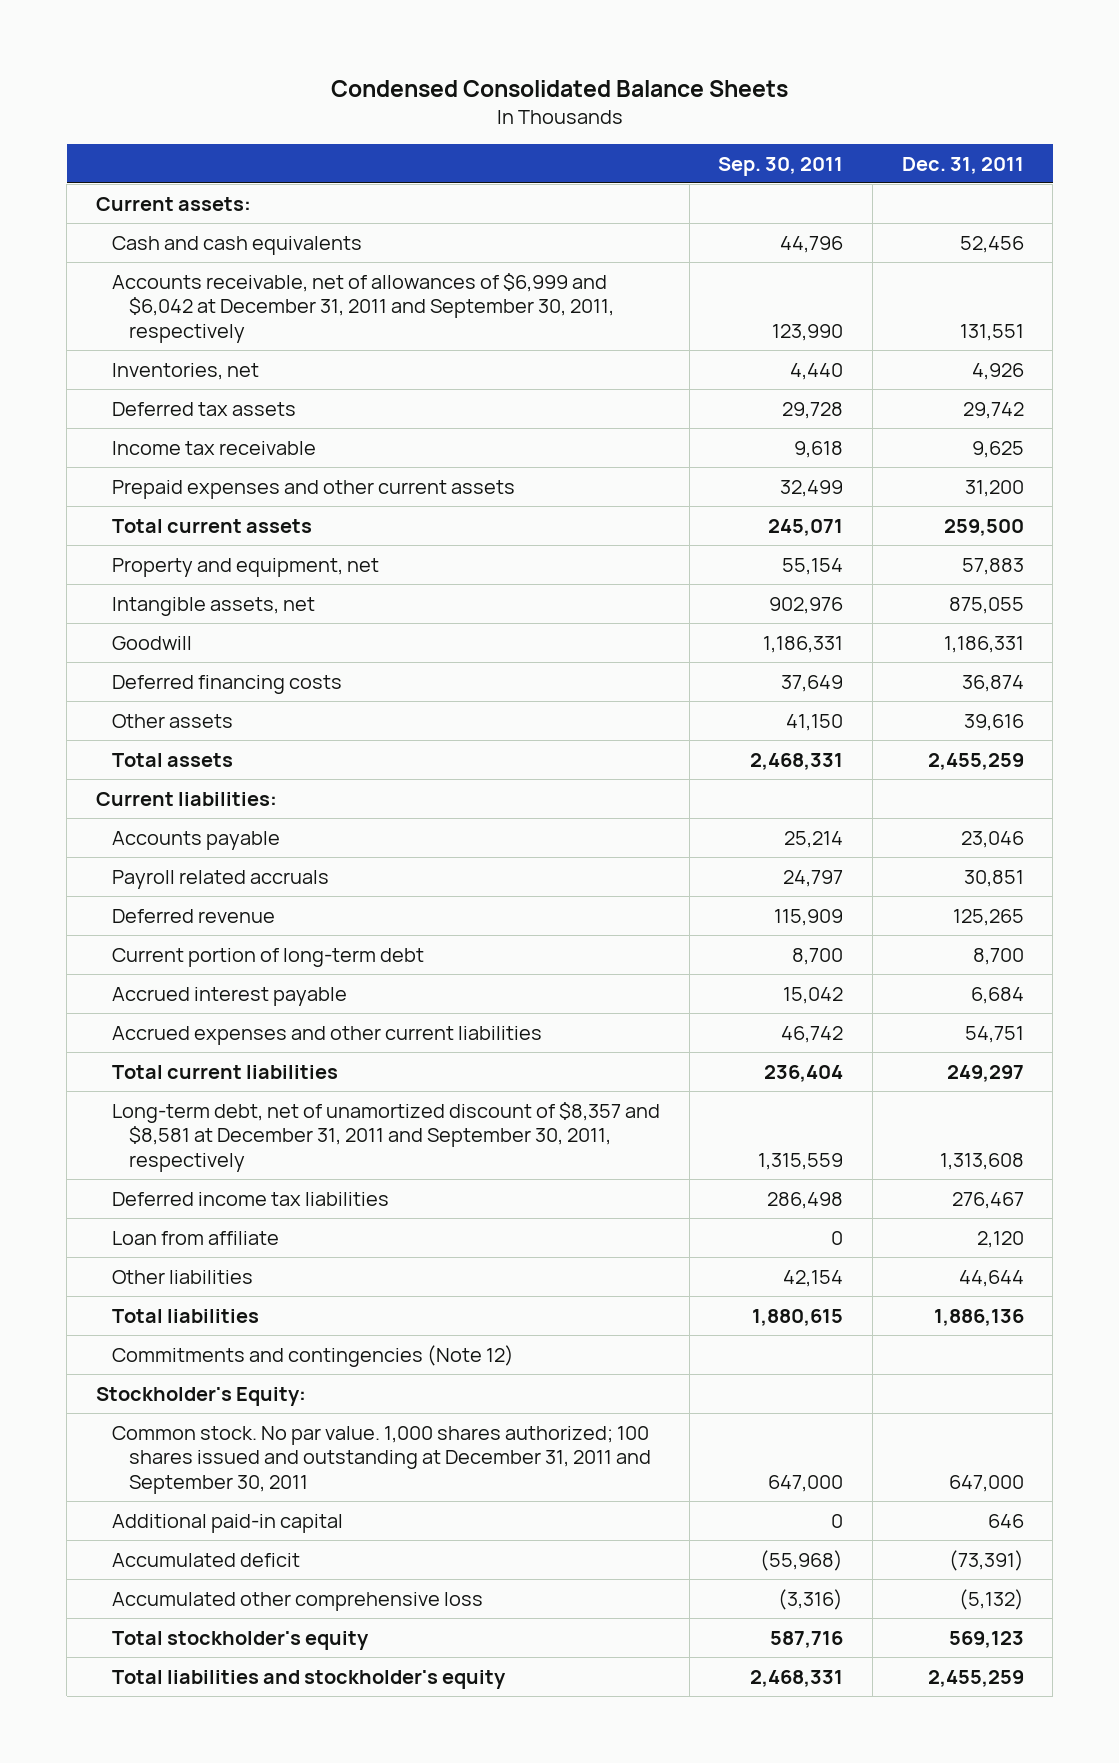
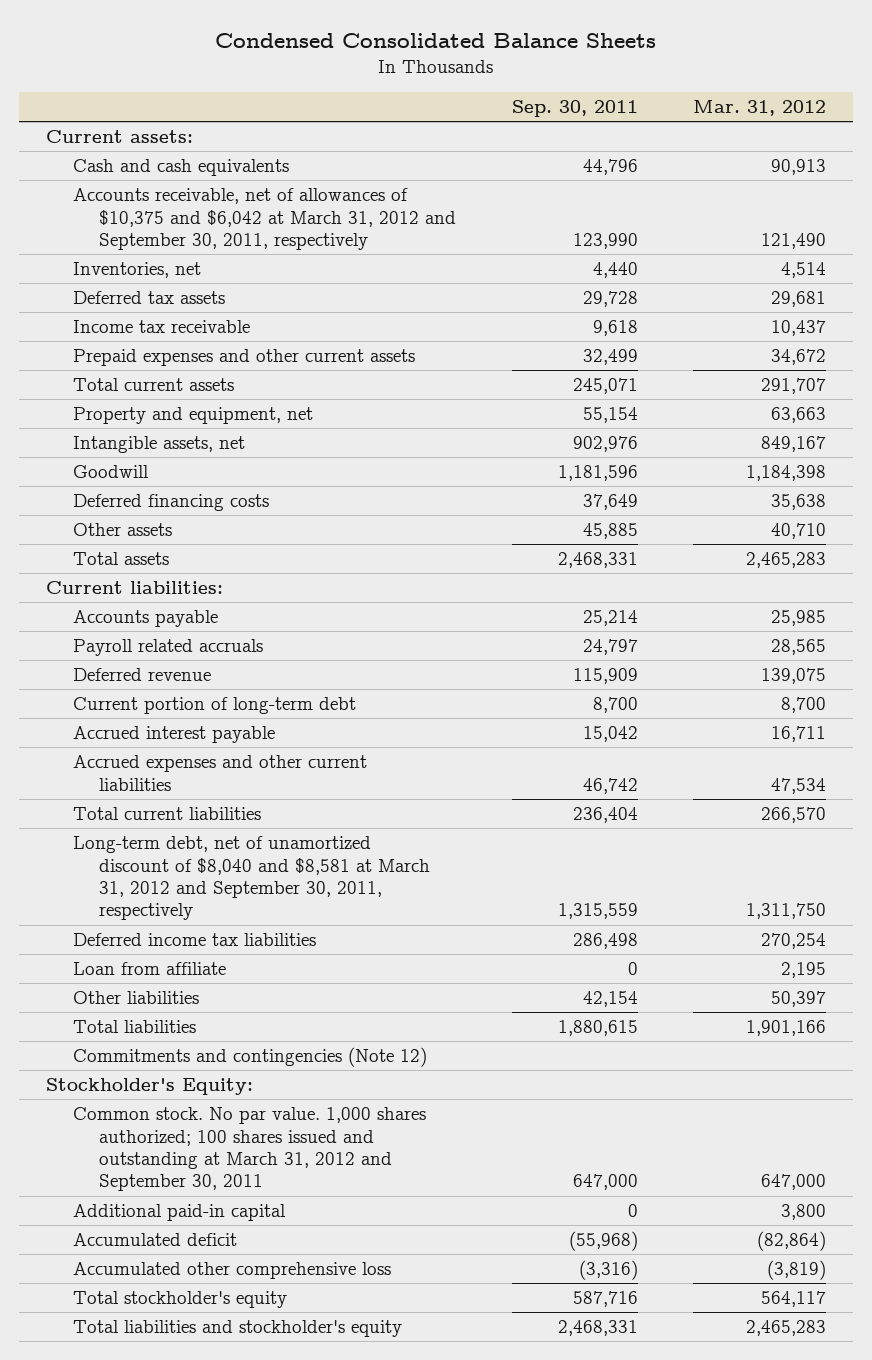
- | Sep. 30, 2011 | Dec. 31, 2011
+ | Sep. 30, 2011 | Mar. 31, 2012
- Accounts receivable, net of allowances of $6,999 and $6,042 at December 31, 2011 and September 30, 2011, respectively | 123,990 | 131,551
+ Accounts receivable, net of allowances of $10,375 and $6,042 at March 31, 2012 and September 30, 2011, respectively | 123,990 | 121,490
- Goodwill | 1,186,331 | 1,186,331
+ Goodwill | 1,181,596 | 1,184,398
- Other assets | 41,150 | 39,616
+ Other assets | 45,885 | 40,710
- Long-term debt, net of unamortized discount of $8,357 and $8,581 at December 31, 2011 and September 30, 2011, respectively | 1,315,559 | 1,313,608
+ Long-term debt, net of unamortized discount of $8,040 and $8,581 at March 31, 2012 and September 30, 2011, respectively | 1,315,559 | 1,311,750
- Common stock. No par value. 1,000 shares authorized; 100 shares issued and outstanding at December 31, 2011 and September 30, 2011 | 647,000 | 647,000
+ Common stock. No par value. 1,000 shares authorized; 100 shares issued and outstanding at March 31, 2012 and September 30, 2011 | 647,000 | 647,000

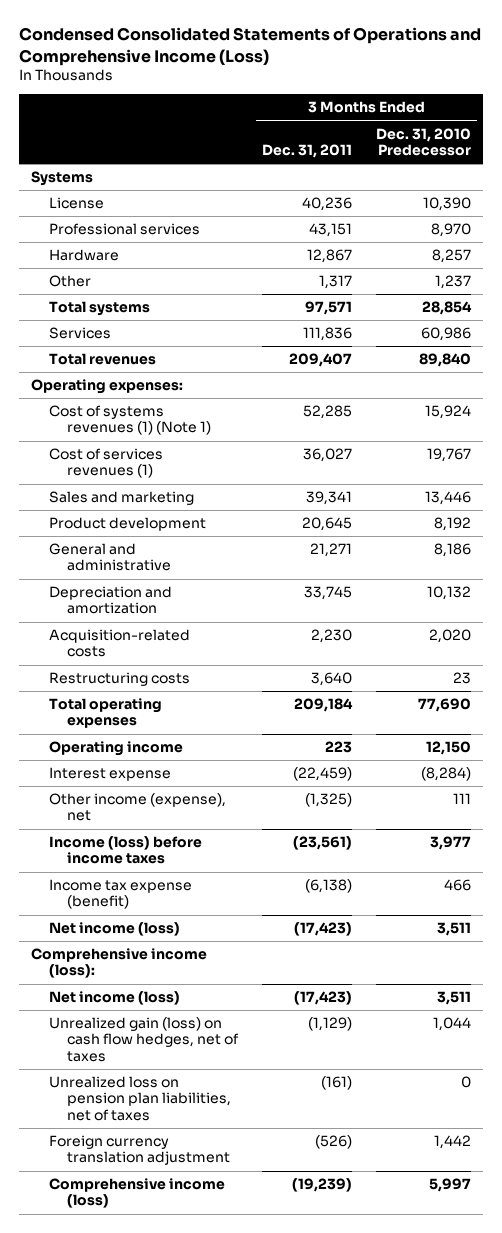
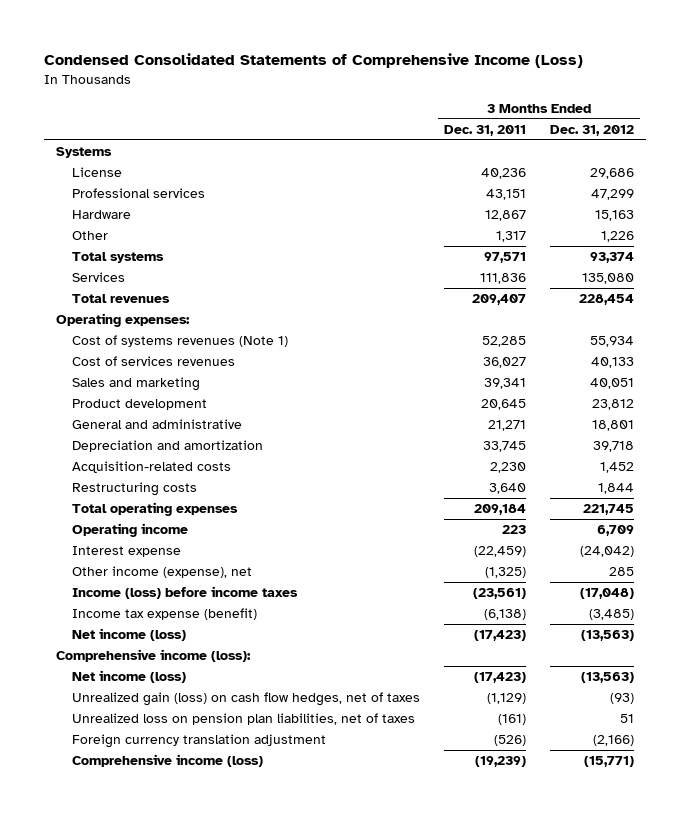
- Condensed Consolidated Statements of Operations and Comprehensive Income (Loss)
+ Condensed Consolidated Statements of Comprehensive Income (Loss)
- | 3 Months Ended Dec. 31, 2011 | 3 Months Ended Dec. 31, 2010 Predecessor
+ | 3 Months Ended Dec. 31, 2011 | 3 Months Ended Dec. 31, 2012
- Cost of systems revenues (1) (Note 1) | 52,285 | 15,924
- Cost of services revenues (1) | 36,027 | 19,767
+ Cost of systems revenues (Note 1) | 52,285 | 55,934
+ Cost of services revenues | 36,027 | 40,133

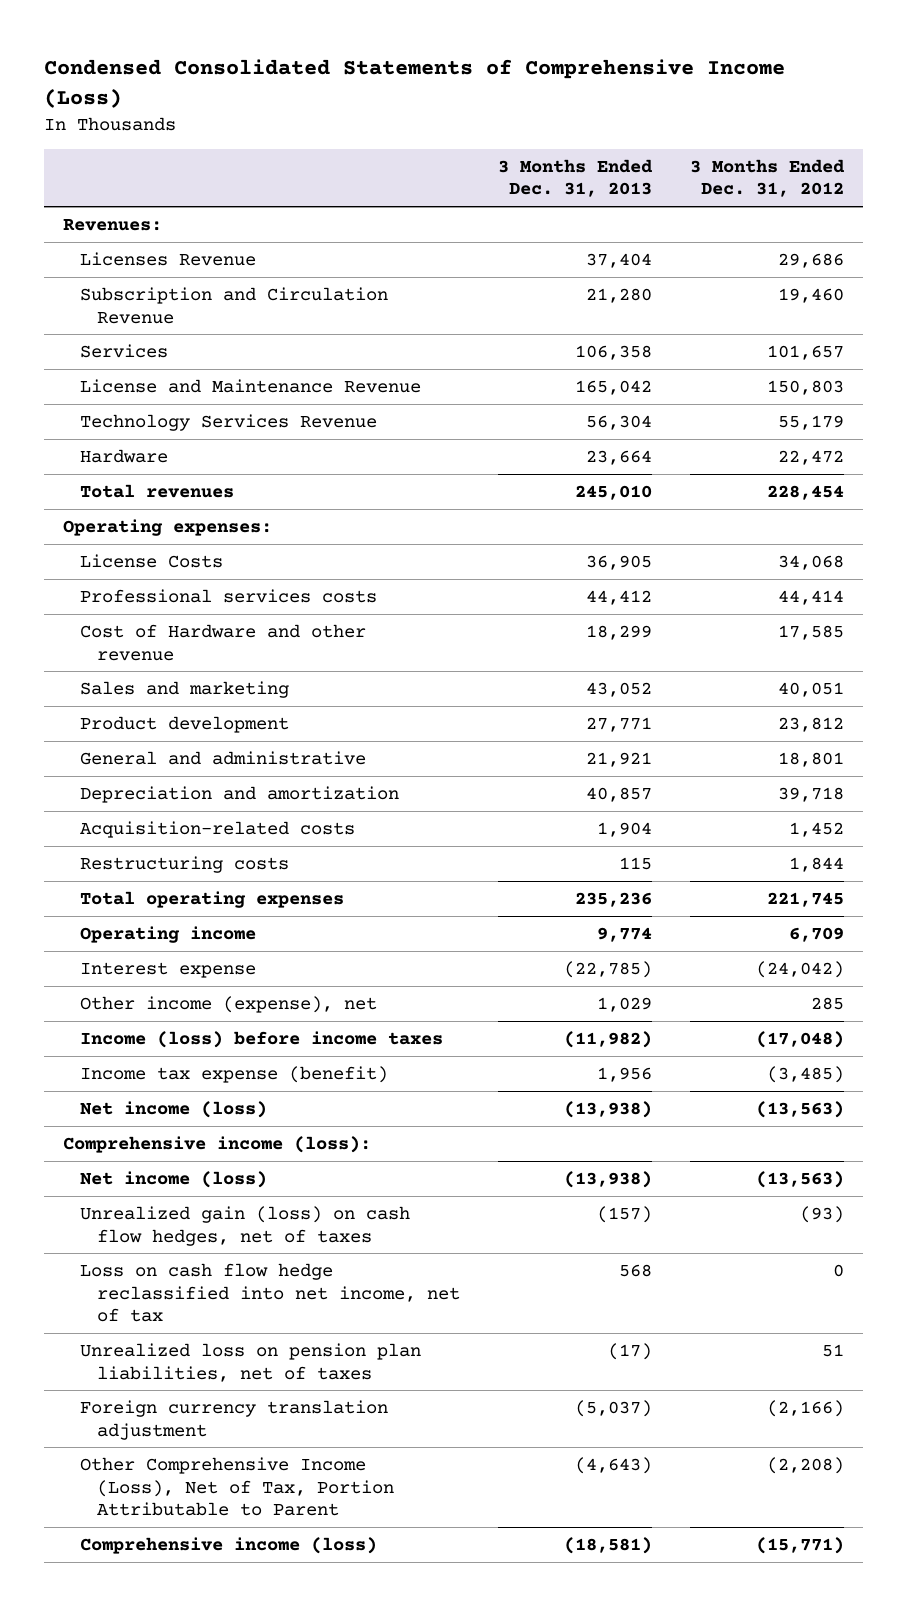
- | 3 Months Ended Dec. 31, 2011 | 3 Months Ended Dec. 31, 2012
+ | 3 Months Ended Dec. 31, 2013 | 3 Months Ended Dec. 31, 2012
- Systems
- License | 40,236 | 29,686
- Professional services | 43,151 | 47,299
- Hardware | 12,867 | 15,163
- Other | 1,317 | 1,226
- Total systems | 97,571 | 93,374
- Services | 111,836 | 135,080
+ Revenues:
+ Licenses Revenue | 37,404 | 29,686
+ Subscription and Circulation Revenue | 21,280 | 19,460
+ Services | 106,358 | 101,657
+ License and Maintenance Revenue | 165,042 | 150,803
+ Technology Services Revenue | 56,304 | 55,179
+ Hardware | 23,664 | 22,472
- Cost of systems revenues (Note 1) | 52,285 | 55,934
- Cost of services revenues | 36,027 | 40,133
+ License Costs | 36,905 | 34,068
+ Professional services costs | 44,412 | 44,414
+ Cost of Hardware and other revenue | 18,299 | 17,585
+ Loss on cash flow hedge reclassified into net income, net of tax | 568 | 0
+ Other Comprehensive Income (Loss), Net of Tax, Portion Attributable to Parent | (4,643) | (2,208)

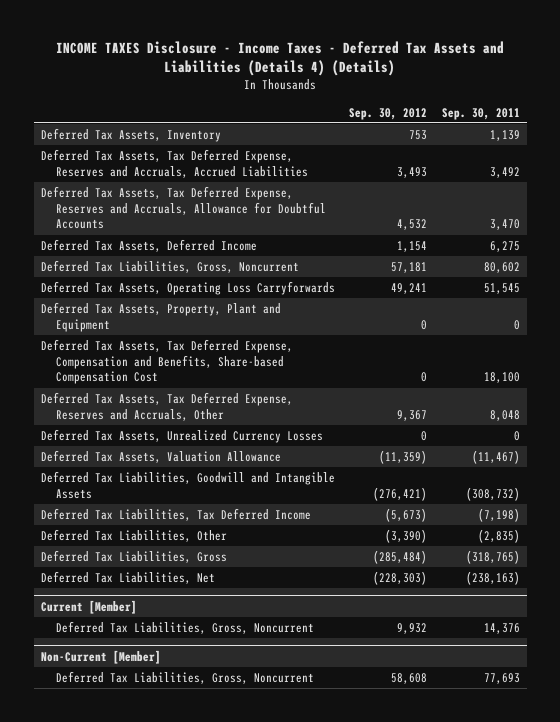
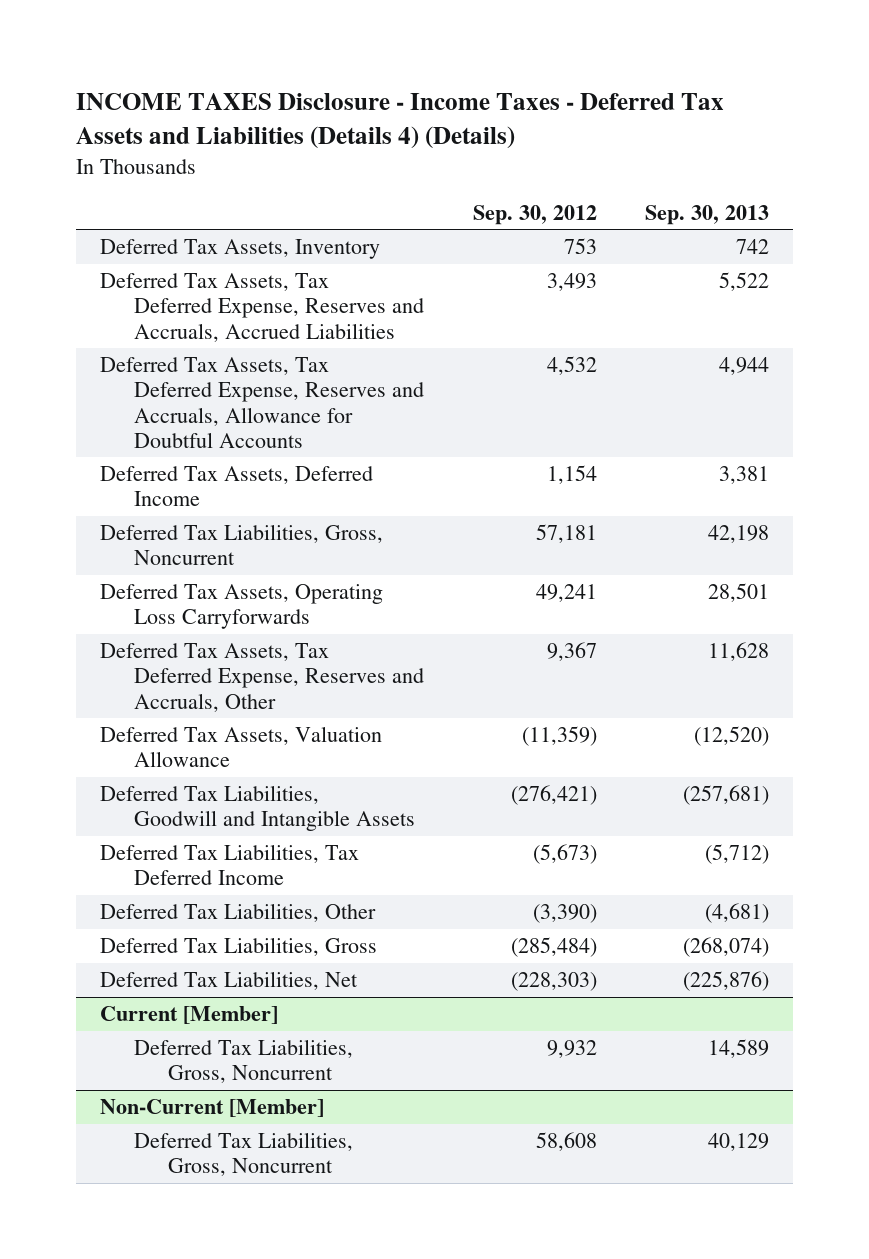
- | Sep. 30, 2012 | Sep. 30, 2011
+ | Sep. 30, 2012 | Sep. 30, 2013
- Deferred Tax Assets, Property, Plant and Equipment | 0 | 0
- Deferred Tax Assets, Tax Deferred Expense, Compensation and Benefits, Share-based Compensation Cost | 0 | 18,100
- Deferred Tax Assets, Unrealized Currency Losses | 0 | 0

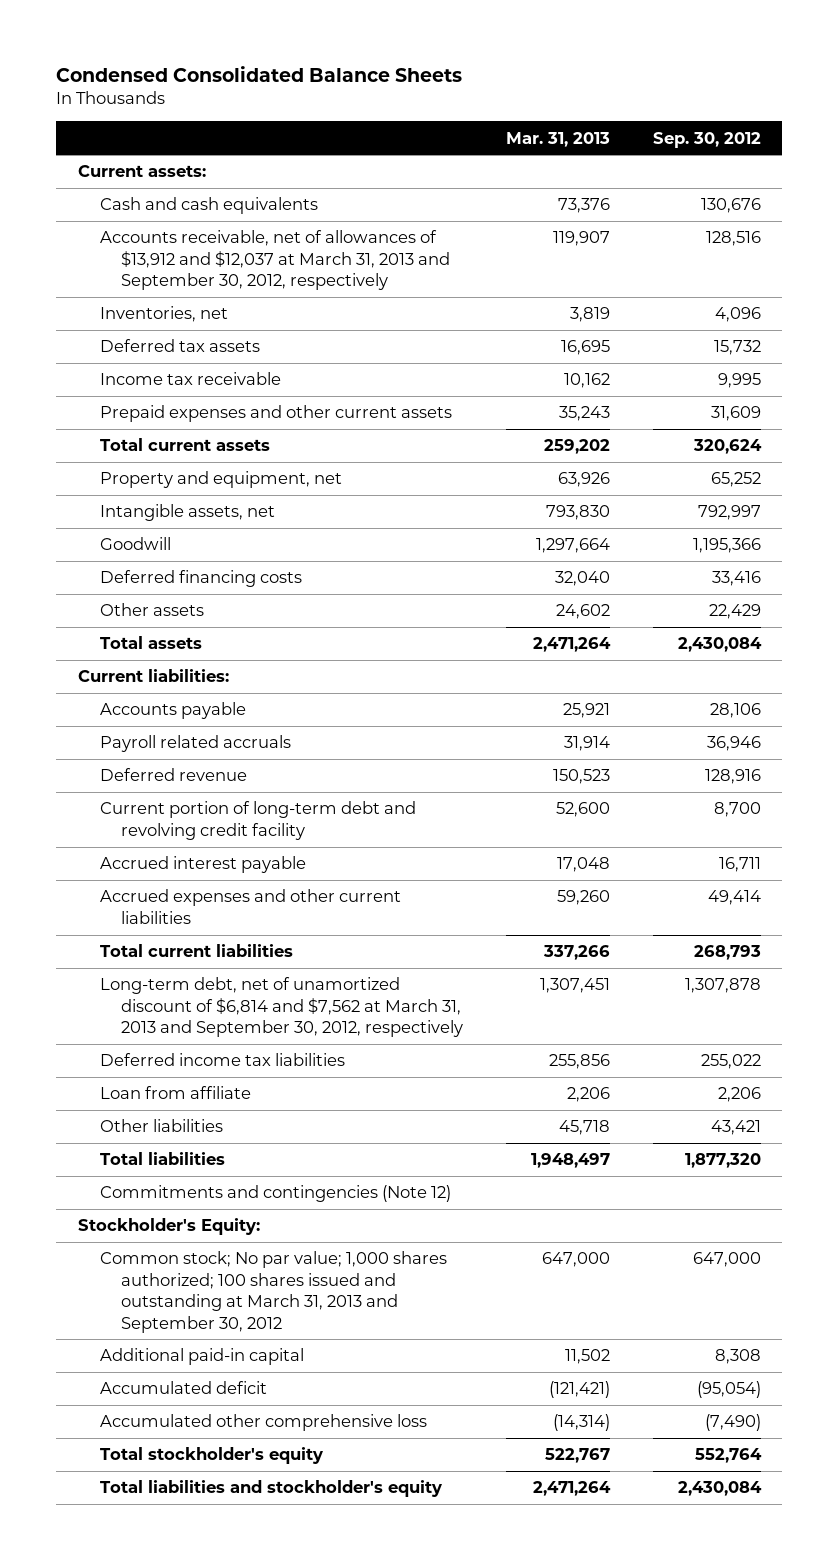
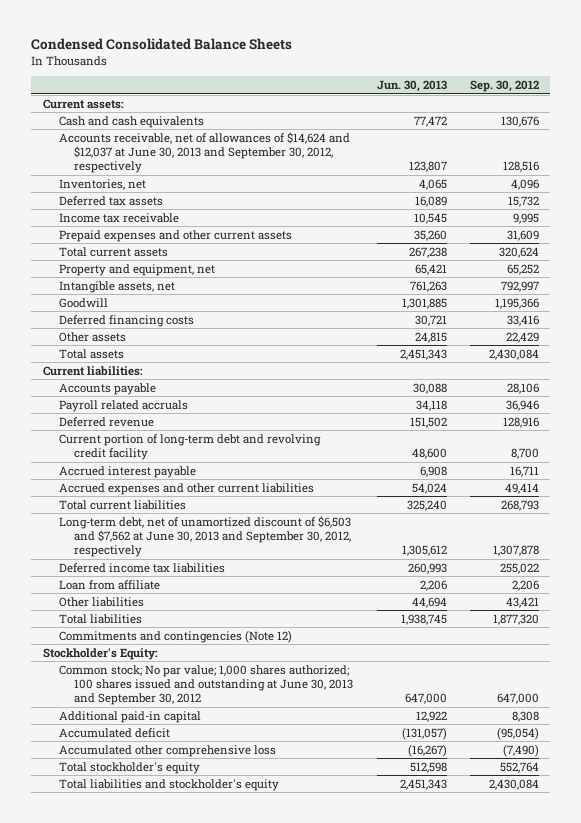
- | Mar. 31, 2013 | Sep. 30, 2012
+ | Jun. 30, 2013 | Sep. 30, 2012
- Accounts receivable, net of allowances of $13,912 and $12,037 at March 31, 2013 and September 30, 2012, respectively | 119,907 | 128,516
+ Accounts receivable, net of allowances of $14,624 and $12,037 at June 30, 2013 and September 30, 2012, respectively | 123,807 | 128,516
- Long-term debt, net of unamortized discount of $6,814 and $7,562 at March 31, 2013 and September 30, 2012, respectively | 1,307,451 | 1,307,878
+ Long-term debt, net of unamortized discount of $6,503 and $7,562 at June 30, 2013 and September 30, 2012, respectively | 1,305,612 | 1,307,878
- Common stock; No par value; 1,000 shares authorized; 100 shares issued and outstanding at March 31, 2013 and September 30, 2012 | 647,000 | 647,000
+ Common stock; No par value; 1,000 shares authorized; 100 shares issued and outstanding at June 30, 2013 and September 30, 2012 | 647,000 | 647,000

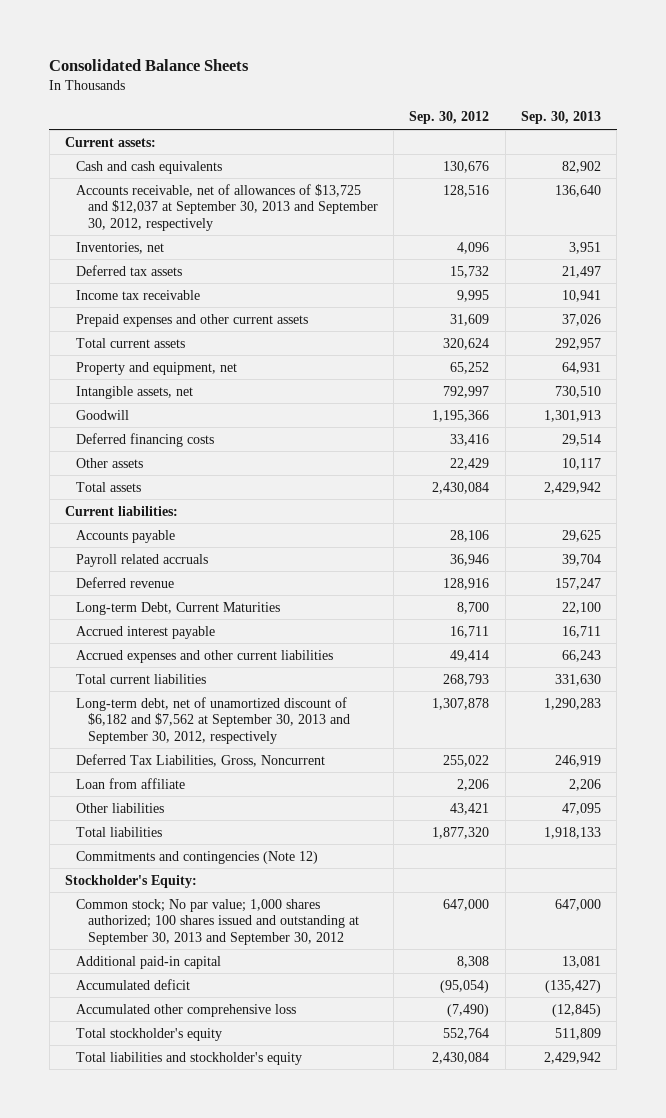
- Condensed Consolidated Balance Sheets
+ Consolidated Balance Sheets
- | Jun. 30, 2013 | Sep. 30, 2012
+ | Sep. 30, 2012 | Sep. 30, 2013
- Accounts receivable, net of allowances of $14,624 and $12,037 at June 30, 2013 and September 30, 2012, respectively | 123,807 | 128,516
+ Accounts receivable, net of allowances of $13,725 and $12,037 at September 30, 2013 and September 30, 2012, respectively | 128,516 | 136,640
- Current portion of long-term debt and revolving credit facility | 48,600 | 8,700
+ Long-term Debt, Current Maturities | 8,700 | 22,100
- Long-term debt, net of unamortized discount of $6,503 and $7,562 at June 30, 2013 and September 30, 2012, respectively | 1,305,612 | 1,307,878
- Deferred income tax liabilities | 260,993 | 255,022
+ Long-term debt, net of unamortized discount of $6,182 and $7,562 at September 30, 2013 and September 30, 2012, respectively | 1,307,878 | 1,290,283
+ Deferred Tax Liabilities, Gross, Noncurrent | 255,022 | 246,919
- Common stock; No par value; 1,000 shares authorized; 100 shares issued and outstanding at June 30, 2013 and September 30, 2012 | 647,000 | 647,000
+ Common stock; No par value; 1,000 shares authorized; 100 shares issued and outstanding at September 30, 2013 and September 30, 2012 | 647,000 | 647,000

